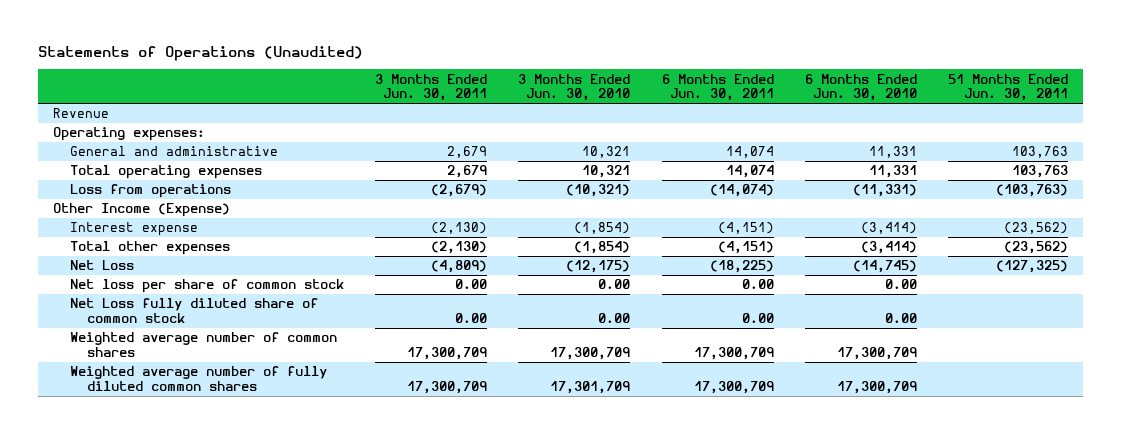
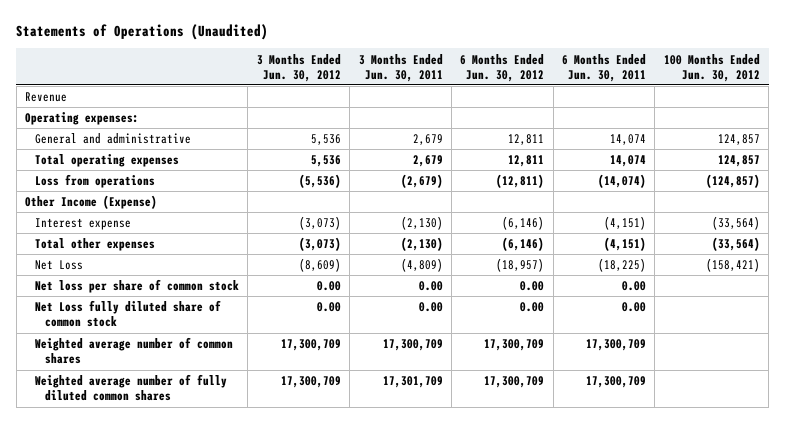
- | 3 Months Ended Jun. 30, 2011 | 3 Months Ended Jun. 30, 2010 | 6 Months Ended Jun. 30, 2011 | 6 Months Ended Jun. 30, 2010 | 51 Months Ended Jun. 30, 2011
+ | 3 Months Ended Jun. 30, 2012 | 3 Months Ended Jun. 30, 2011 | 6 Months Ended Jun. 30, 2012 | 6 Months Ended Jun. 30, 2011 | 100 Months Ended Jun. 30, 2012
- Weighted average number of fully diluted common shares | 17,300,709 | 17,301,709 | 17,300,709 | 17,300,709 |
+ Weighted average number of fully diluted common shares | 17,300,709 | 17,301,709 | 17,300,709 | 17,300,709 |

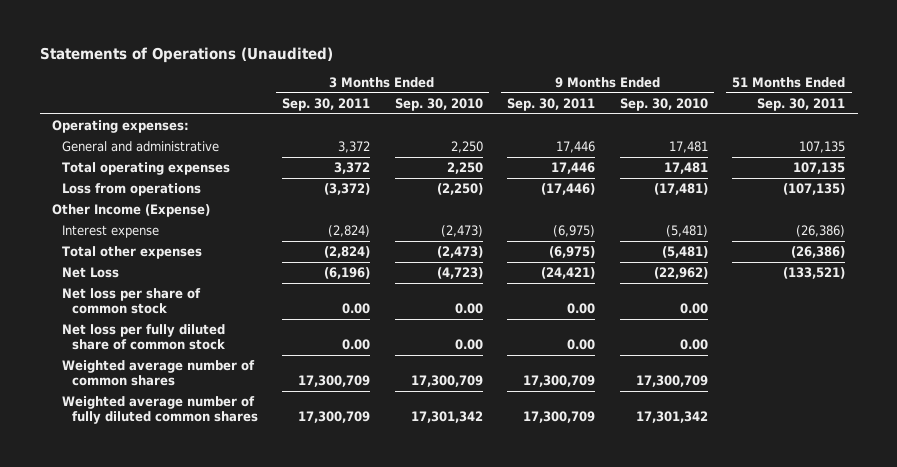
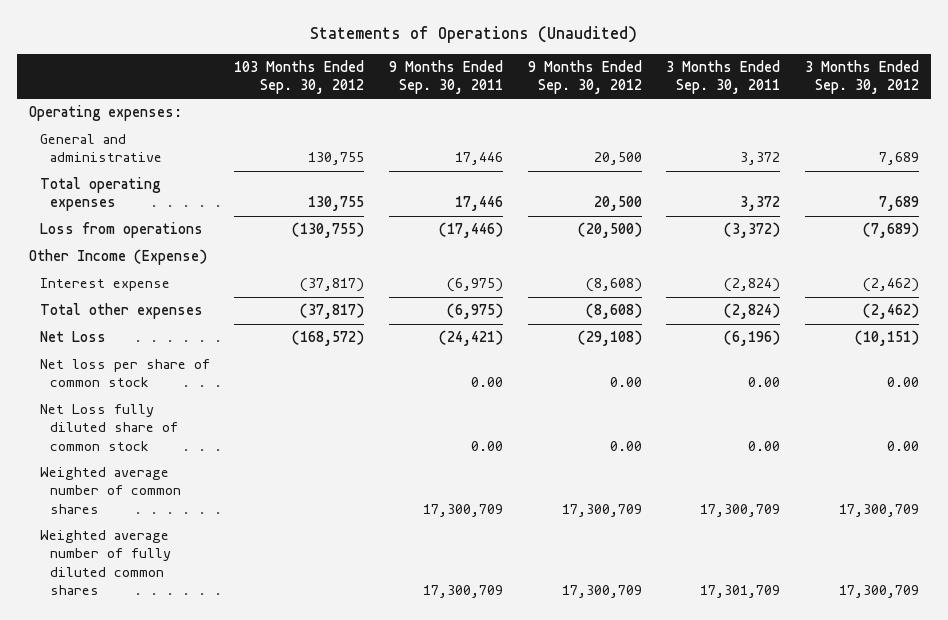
- | 3 Months Ended Sep. 30, 2011 | 3 Months Ended Sep. 30, 2010 | 9 Months Ended Sep. 30, 2011 | 9 Months Ended Sep. 30, 2010 | 51 Months Ended Sep. 30, 2011
+ | 103 Months Ended Sep. 30, 2012 | 9 Months Ended Sep. 30, 2011 | 9 Months Ended Sep. 30, 2012 | 3 Months Ended Sep. 30, 2011 | 3 Months Ended Sep. 30, 2012
- Net loss per fully diluted share of common stock | 0.00 | 0.00 | 0.00 | 0.00 |
+ Net Loss fully diluted share of common stock | | 0.00 | 0.00 | 0.00 | 0.00
- Weighted average number of fully diluted common shares | 17,300,709 | 17,301,342 | 17,300,709 | 17,301,342 |
+ Weighted average number of fully diluted common shares | | 17,300,709 | 17,300,709 | 17,301,709 | 17,300,709

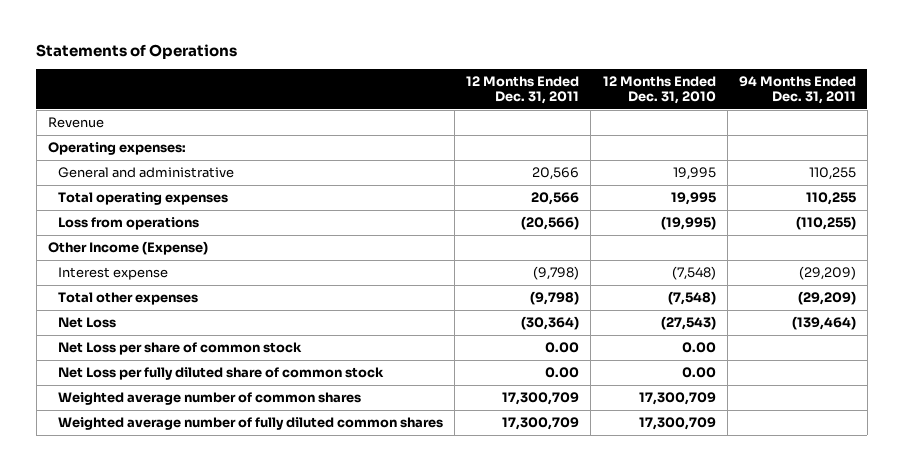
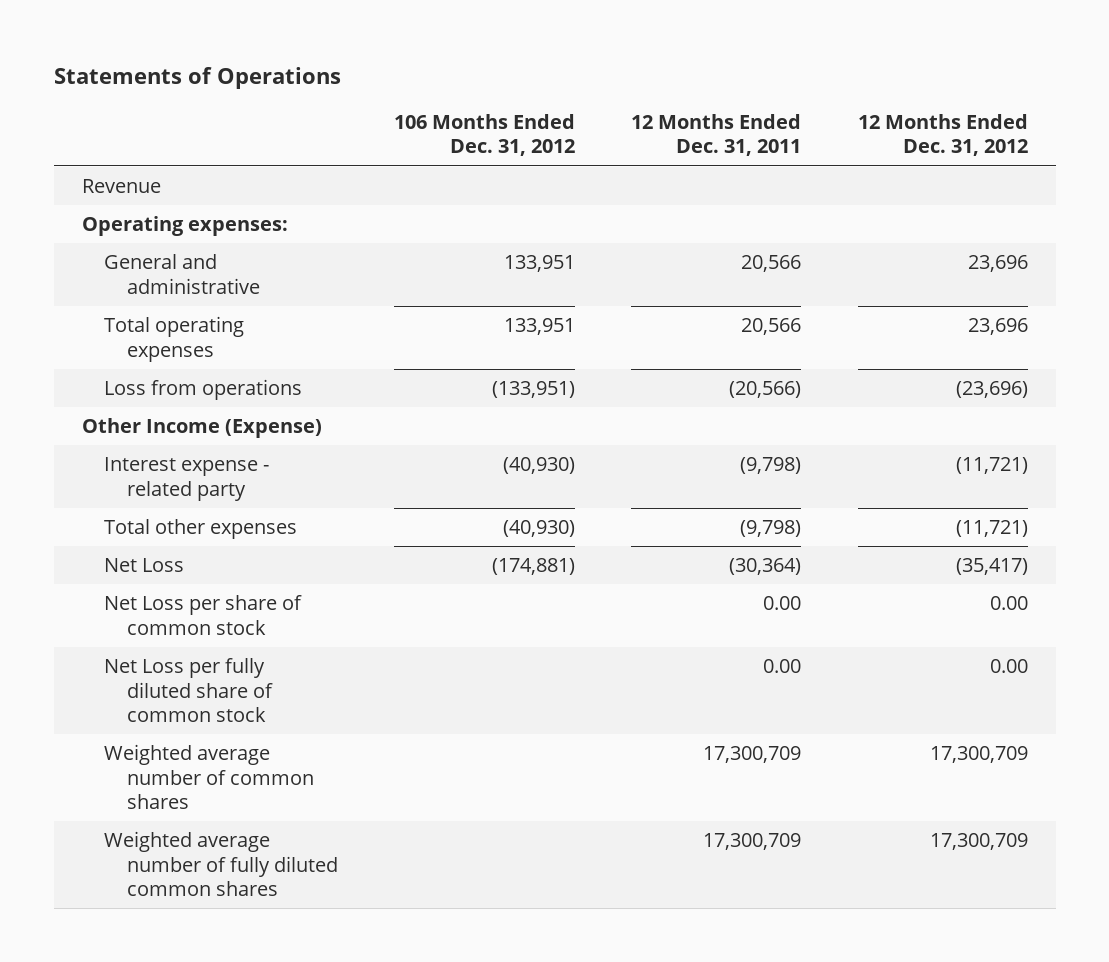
- | 12 Months Ended Dec. 31, 2011 | 12 Months Ended Dec. 31, 2010 | 94 Months Ended Dec. 31, 2011
+ | 106 Months Ended Dec. 31, 2012 | 12 Months Ended Dec. 31, 2011 | 12 Months Ended Dec. 31, 2012
- Interest expense | (9,798) | (7,548) | (29,209)
+ Interest expense - related party | (40,930) | (9,798) | (11,721)

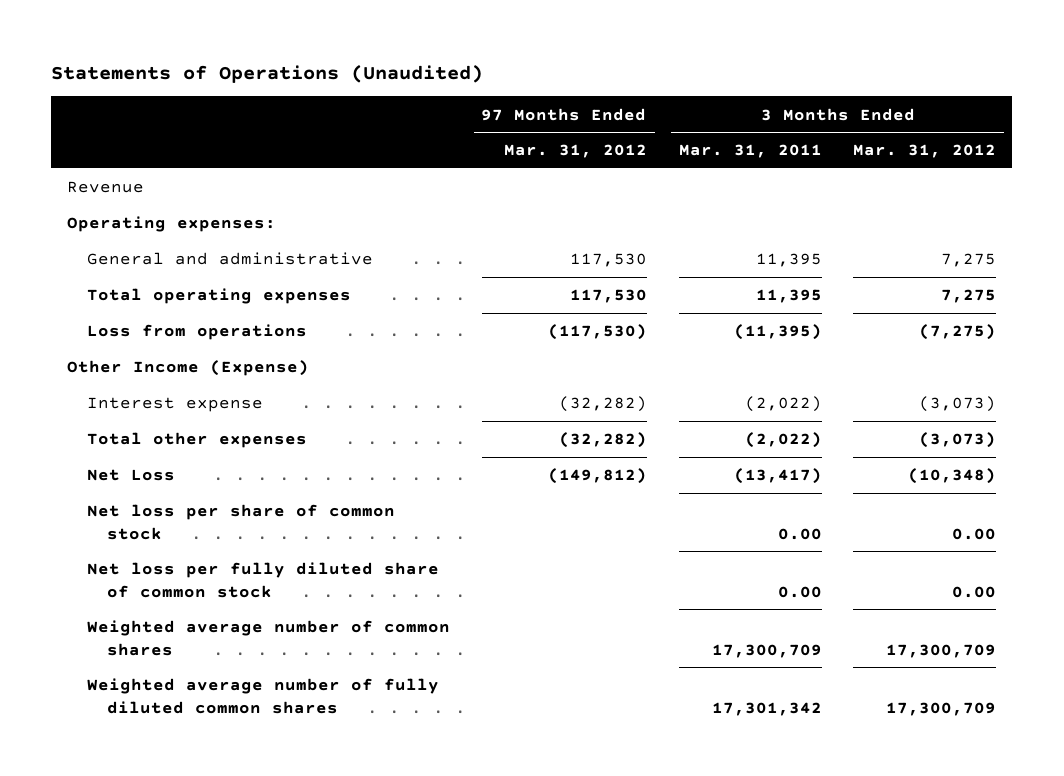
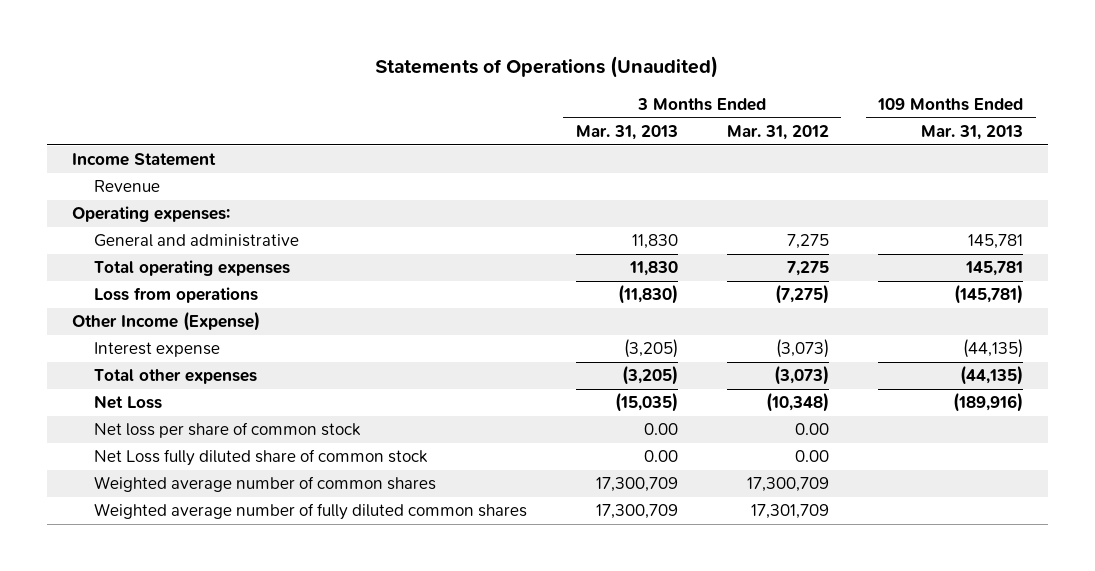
- | 97 Months Ended Mar. 31, 2012 | 3 Months Ended Mar. 31, 2011 | 3 Months Ended Mar. 31, 2012
+ | 3 Months Ended Mar. 31, 2013 | 3 Months Ended Mar. 31, 2012 | 109 Months Ended Mar. 31, 2013
+ Income Statement
- Net loss per fully diluted share of common stock | | 0.00 | 0.00
+ Net Loss fully diluted share of common stock | 0.00 | 0.00 |
- Weighted average number of fully diluted common shares | | 17,301,342 | 17,300,709
+ Weighted average number of fully diluted common shares | 17,300,709 | 17,301,709 |

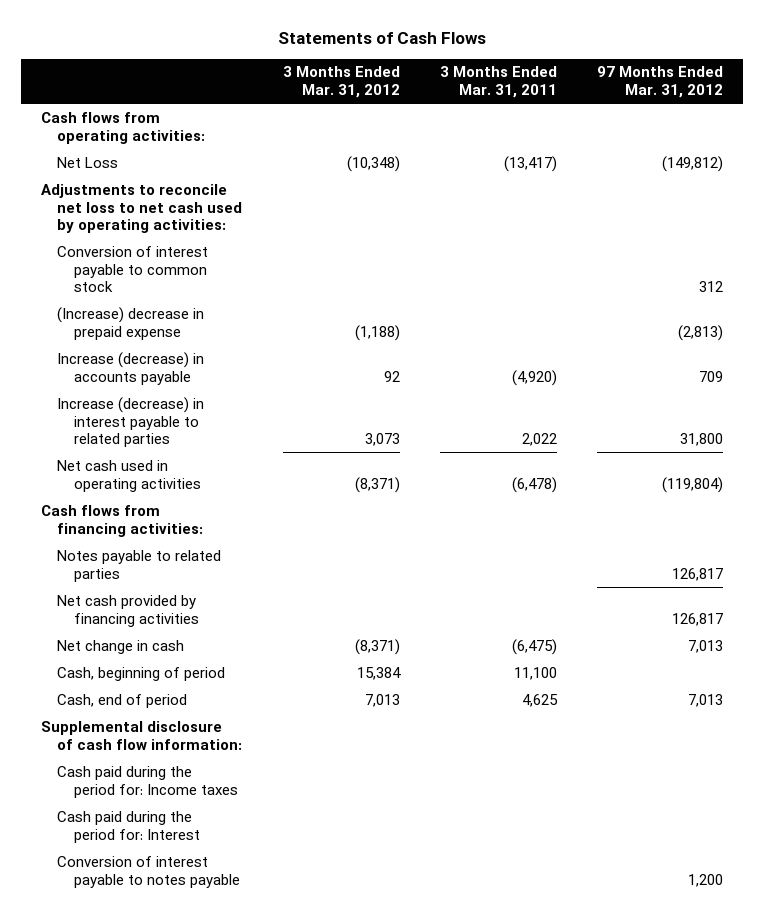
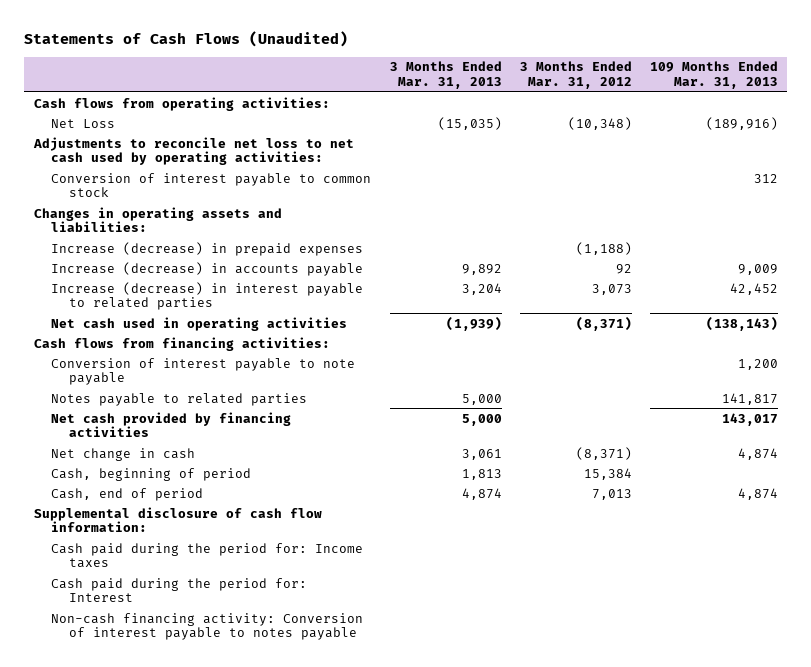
- Statements of Cash Flows
+ Statements of Cash Flows (Unaudited)
- | 3 Months Ended Mar. 31, 2012 | 3 Months Ended Mar. 31, 2011 | 97 Months Ended Mar. 31, 2012
+ | 3 Months Ended Mar. 31, 2013 | 3 Months Ended Mar. 31, 2012 | 109 Months Ended Mar. 31, 2013
- (Increase) decrease in prepaid expense | (1,188) | | (2,813)
+ Changes in operating assets and liabilities:
+ Increase (decrease) in prepaid expenses | | (1,188) |
+ Conversion of interest payable to note payable | | | 1,200
- Conversion of interest payable to notes payable | | | 1,200
+ Non-cash financing activity: Conversion of interest payable to notes payable

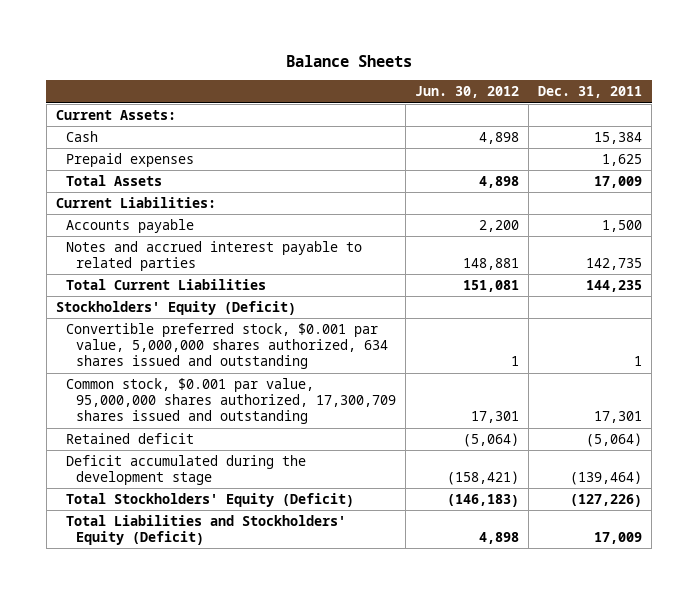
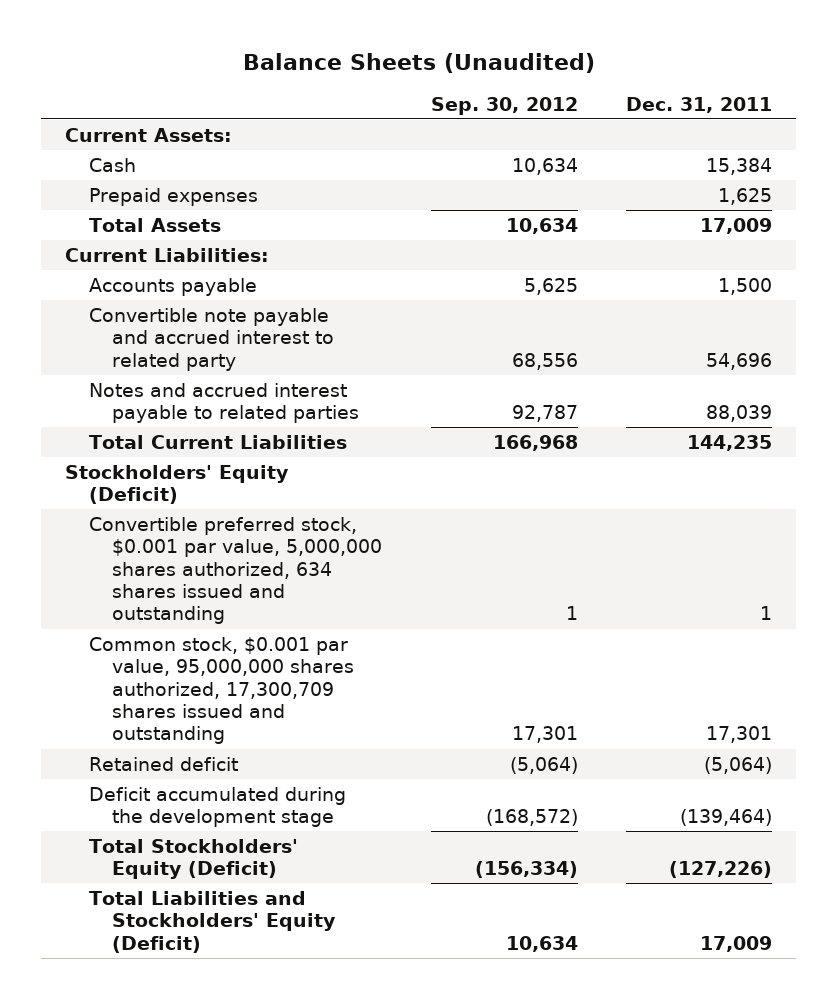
- Balance Sheets
+ Balance Sheets (Unaudited)
- | Jun. 30, 2012 | Dec. 31, 2011
+ | Sep. 30, 2012 | Dec. 31, 2011
- Notes and accrued interest payable to related parties | 148,881 | 142,735
+ Convertible note payable and accrued interest to related party | 68,556 | 54,696
+ Notes and accrued interest payable to related parties | 92,787 | 88,039

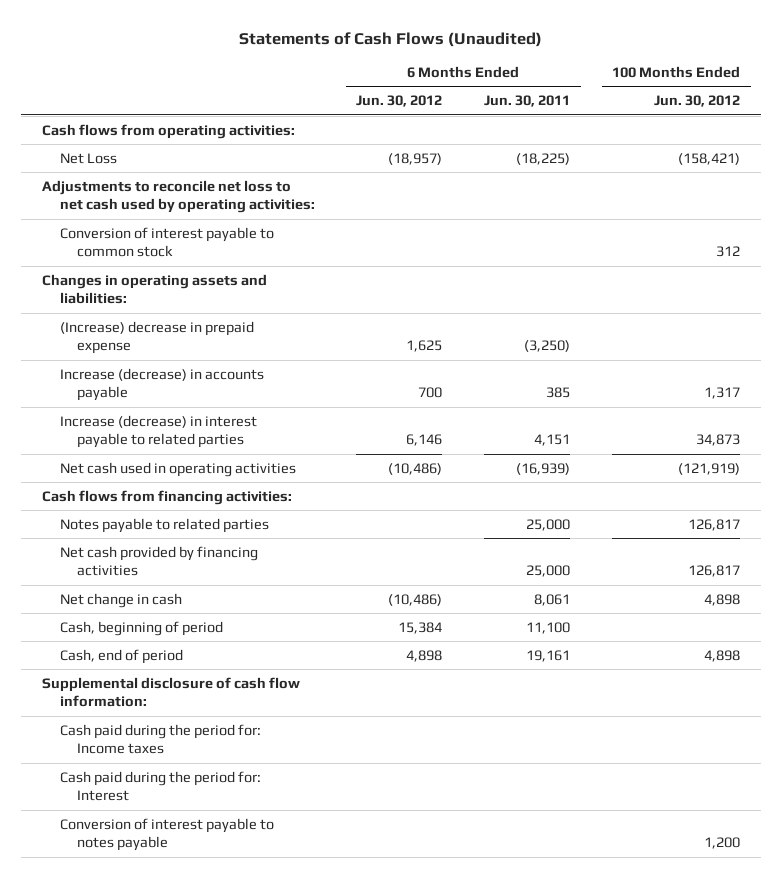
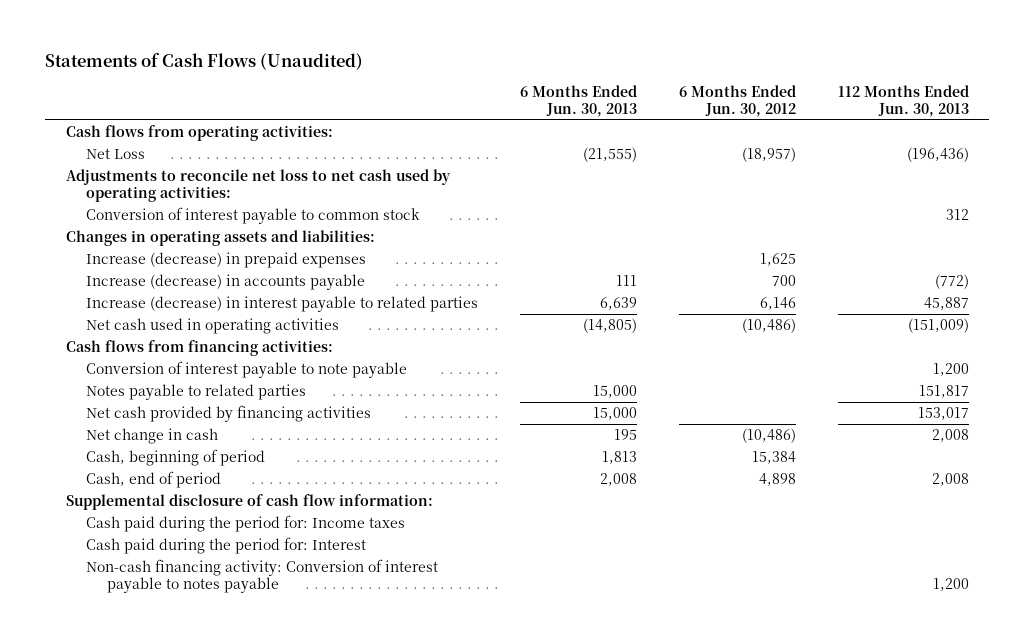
- | 6 Months Ended Jun. 30, 2012 | 6 Months Ended Jun. 30, 2011 | 100 Months Ended Jun. 30, 2012
+ | 6 Months Ended Jun. 30, 2013 | 6 Months Ended Jun. 30, 2012 | 112 Months Ended Jun. 30, 2013
- (Increase) decrease in prepaid expense | 1,625 | (3,250) |
+ Increase (decrease) in prepaid expenses | | 1,625 |
+ Conversion of interest payable to note payable | | | 1,200
- Conversion of interest payable to notes payable | | | 1,200
+ Non-cash financing activity: Conversion of interest payable to notes payable | | | 1,200

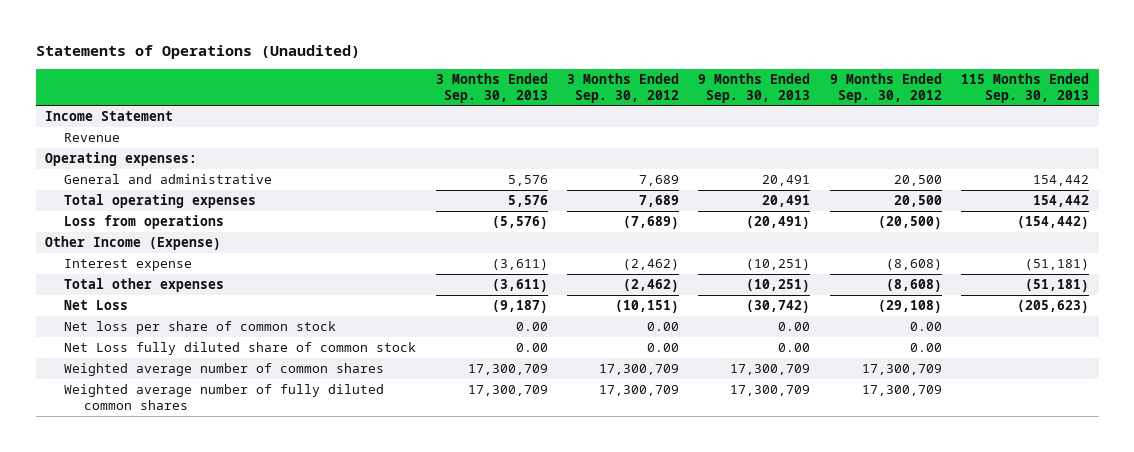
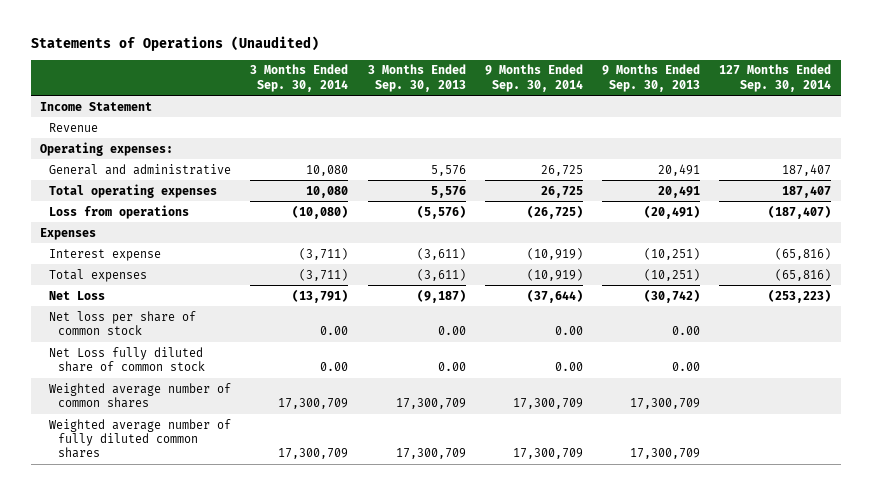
- | 3 Months Ended Sep. 30, 2013 | 3 Months Ended Sep. 30, 2012 | 9 Months Ended Sep. 30, 2013 | 9 Months Ended Sep. 30, 2012 | 115 Months Ended Sep. 30, 2013
+ | 3 Months Ended Sep. 30, 2014 | 3 Months Ended Sep. 30, 2013 | 9 Months Ended Sep. 30, 2014 | 9 Months Ended Sep. 30, 2013 | 127 Months Ended Sep. 30, 2014
- Other Income (Expense)
+ Expenses
- Total other expenses | (3,611) | (2,462) | (10,251) | (8,608) | (51,181)
+ Total expenses | (3,711) | (3,611) | (10,919) | (10,251) | (65,816)

